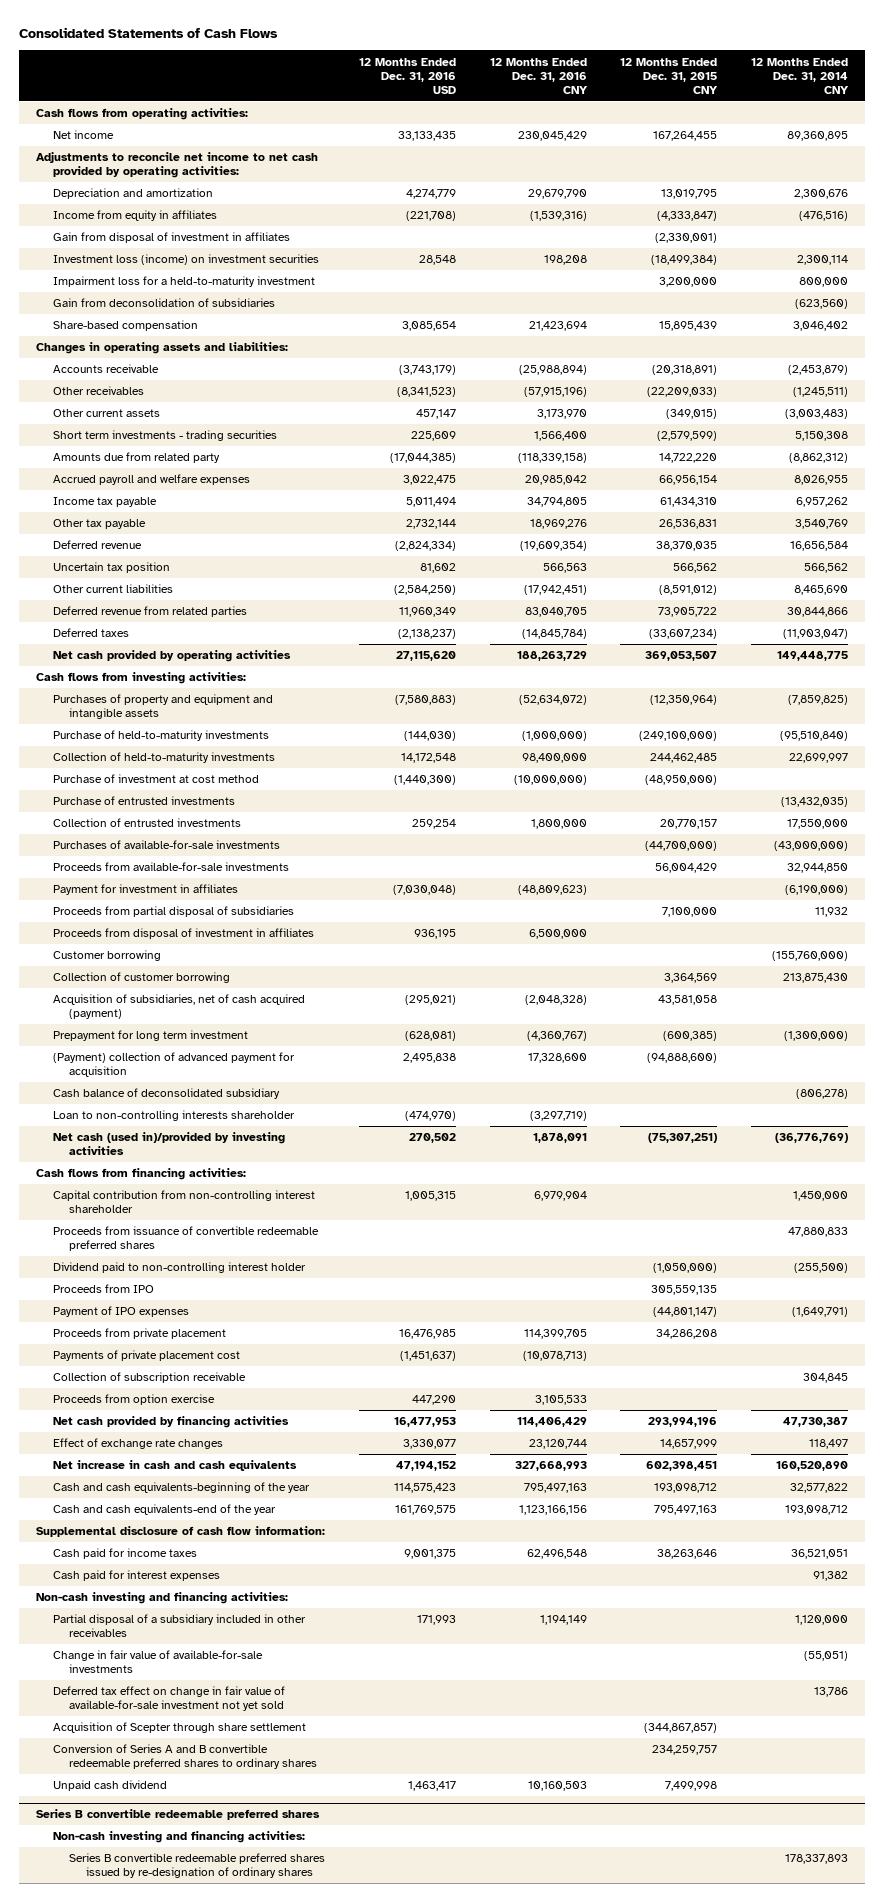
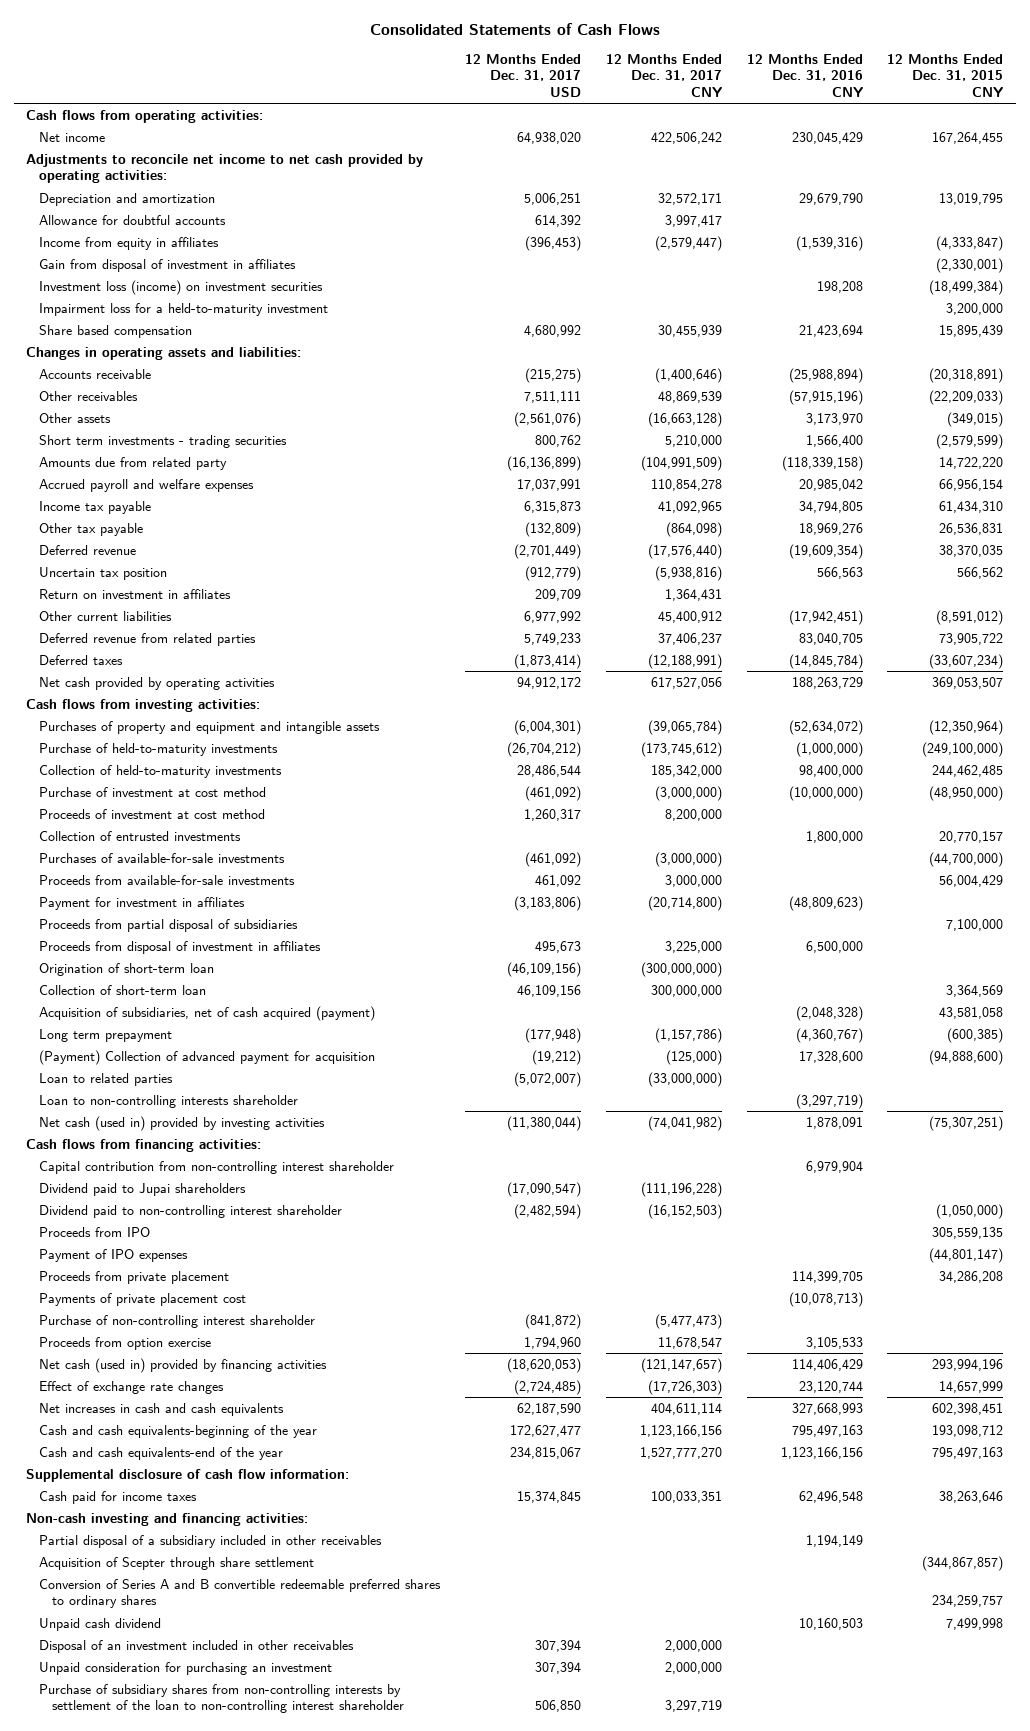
- | 12 Months Ended Dec. 31, 2016 USD | 12 Months Ended Dec. 31, 2016 CNY | 12 Months Ended Dec. 31, 2015 CNY | 12 Months Ended Dec. 31, 2014 CNY
+ | 12 Months Ended Dec. 31, 2017 USD | 12 Months Ended Dec. 31, 2017 CNY | 12 Months Ended Dec. 31, 2016 CNY | 12 Months Ended Dec. 31, 2015 CNY
+ Allowance for doubtful accounts | 614,392 | 3,997,417 | |
- Gain from deconsolidation of subsidiaries | | | | (623,560)
- Share-based compensation | 3,085,654 | 21,423,694 | 15,895,439 | 3,046,402
+ Share based compensation | 4,680,992 | 30,455,939 | 21,423,694 | 15,895,439
- Other current assets | 457,147 | 3,173,970 | (349,015) | (3,003,483)
+ Other assets | (2,561,076) | (16,663,128) | 3,173,970 | (349,015)
+ Return on investment in affiliates | 209,709 | 1,364,431 | |
- Purchase of entrusted investments | | | | (13,432,035)
+ Proceeds of investment at cost method | 1,260,317 | 8,200,000 | |
- Customer borrowing | | | | (155,760,000)
- Collection of customer borrowing | | | 3,364,569 | 213,875,430
+ Origination of short-term loan | (46,109,156) | (300,000,000) | |
+ Collection of short-term loan | 46,109,156 | 300,000,000 | | 3,364,569
- Prepayment for long term investment | (628,081) | (4,360,767) | (600,385) | (1,300,000)
- (Payment) collection of advanced payment for acquisition | 2,495,838 | 17,328,600 | (94,888,600) |
- Cash balance of deconsolidated subsidiary | | | | (806,278)
+ Long term prepayment | (177,948) | (1,157,786) | (4,360,767) | (600,385)
+ (Payment) Collection of advanced payment for acquisition | (19,212) | (125,000) | 17,328,600 | (94,888,600)
+ Loan to related parties | (5,072,007) | (33,000,000) | |
- Net cash (used in)/provided by investing activities | 270,502 | 1,878,091 | (75,307,251) | (36,776,769)
+ Net cash (used in) provided by investing activities | (11,380,044) | (74,041,982) | 1,878,091 | (75,307,251)
- Proceeds from issuance of convertible redeemable preferred shares | | | | 47,880,833
- Dividend paid to non-controlling interest holder | | | (1,050,000) | (255,500)
+ Dividend paid to Jupai shareholders | (17,090,547) | (111,196,228) | |
+ Dividend paid to non-controlling interest shareholder | (2,482,594) | (16,152,503) | | (1,050,000)
- Collection of subscription receivable | | | | 304,845
+ Purchase of non-controlling interest shareholder | (841,872) | (5,477,473) | |
- Net cash provided by financing activities | 16,477,953 | 114,406,429 | 293,994,196 | 47,730,387
+ Net cash (used in) provided by financing activities | (18,620,053) | (121,147,657) | 114,406,429 | 293,994,196
- Net increase in cash and cash equivalents | 47,194,152 | 327,668,993 | 602,398,451 | 160,520,890
+ Net increases in cash and cash equivalents | 62,187,590 | 404,611,114 | 327,668,993 | 602,398,451
- Cash paid for interest expenses | | | | 91,382
- Change in fair value of available-for-sale investments | | | | (55,051)
- Deferred tax effect on change in fair value of available-for-sale investment not yet sold | | | | 13,786
- Series B convertible redeemable preferred shares
- Non-cash investing and financing activities:
- Series B convertible redeemable preferred shares issued by re-designation of ordinary shares | | | | 178,337,893
+ Disposal of an investment included in other receivables | 307,394 | 2,000,000 | |
+ Unpaid consideration for purchasing an investment | 307,394 | 2,000,000 | |
+ Purchase of subsidiary shares from non-controlling interests by settlement of the loan to non-controlling interest shareholder | 506,850 | 3,297,719 | |

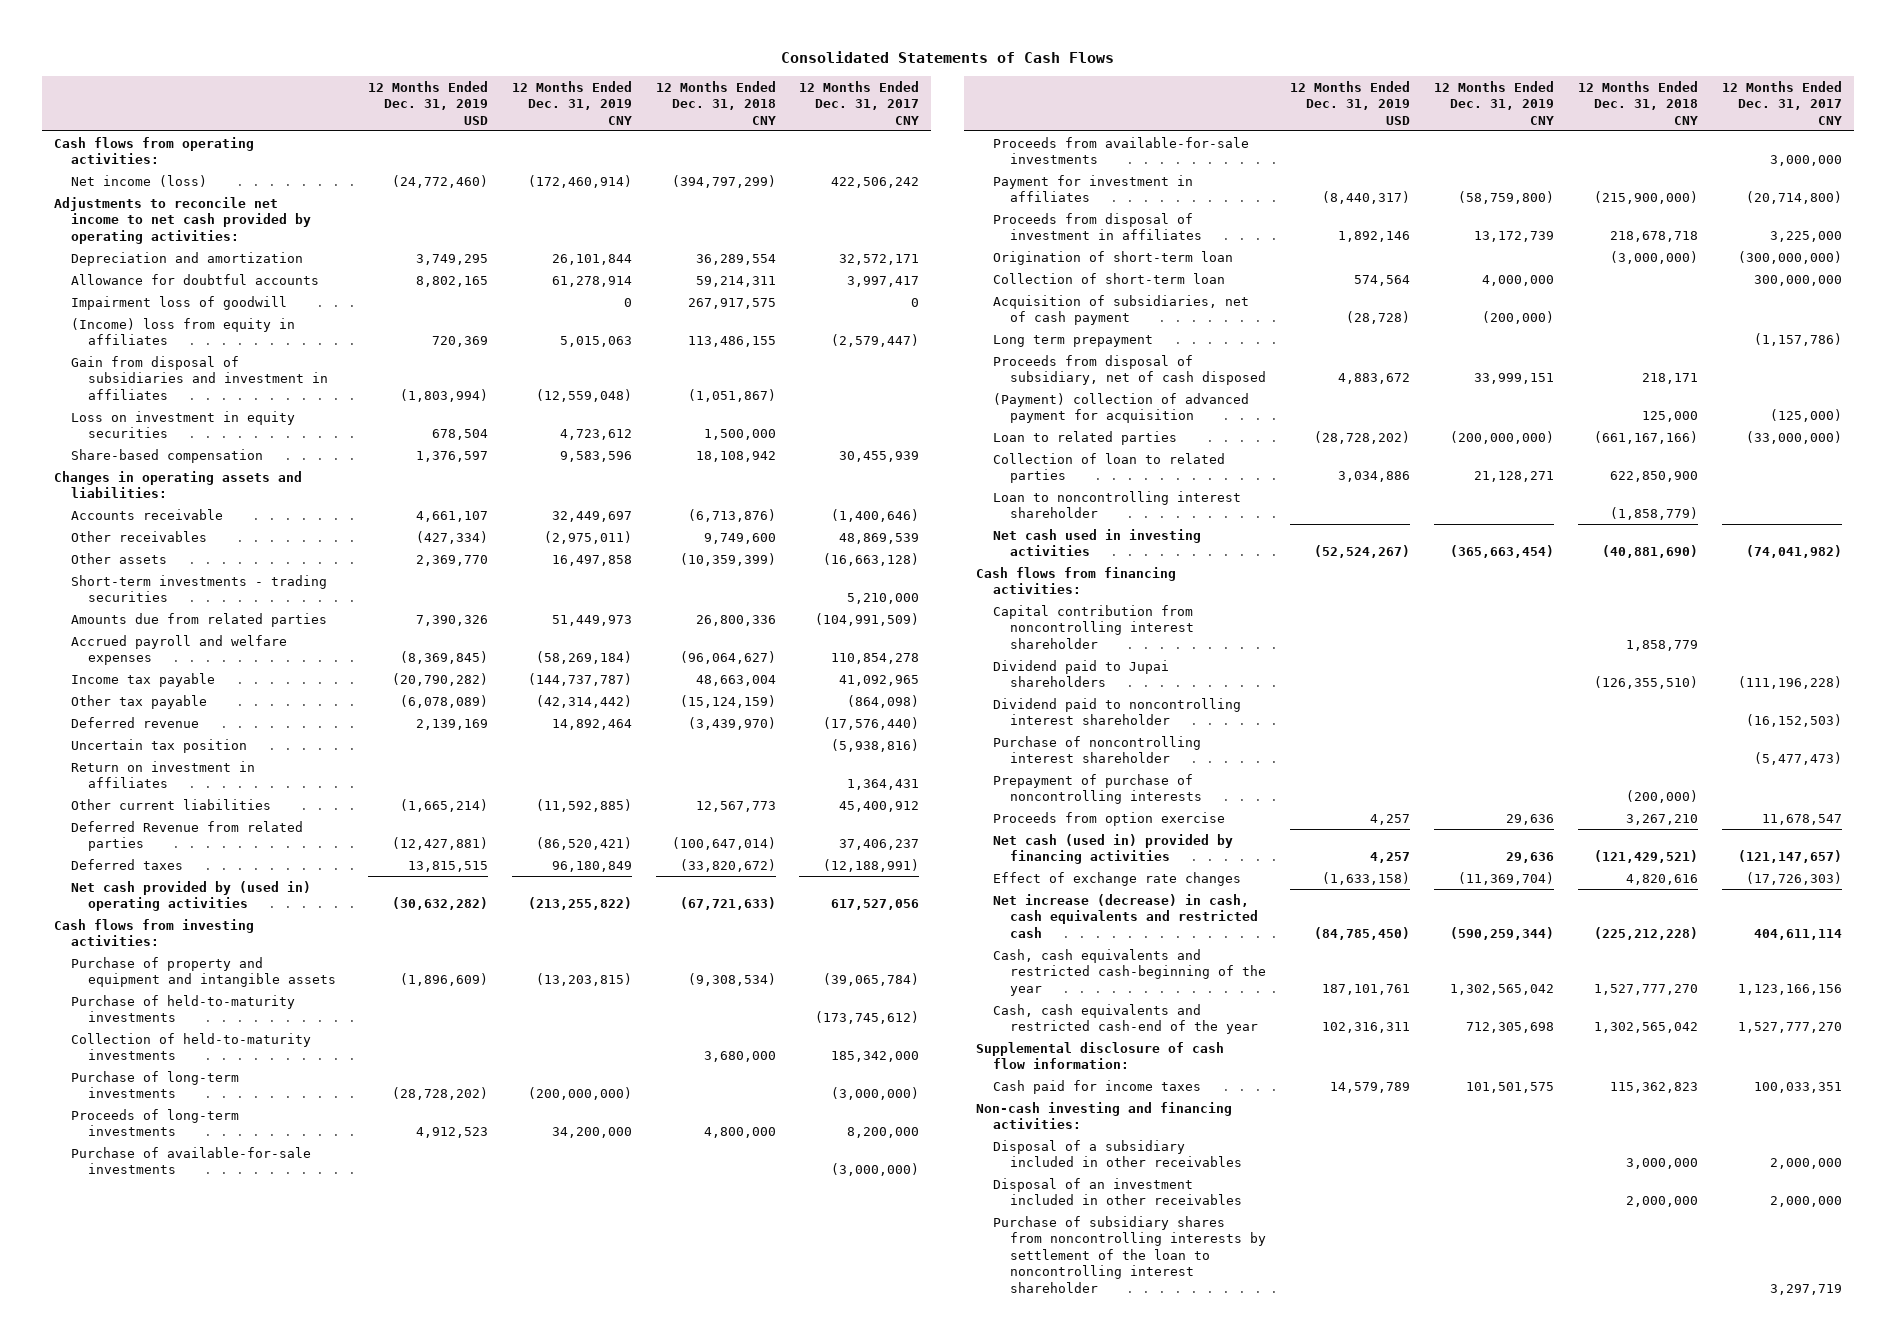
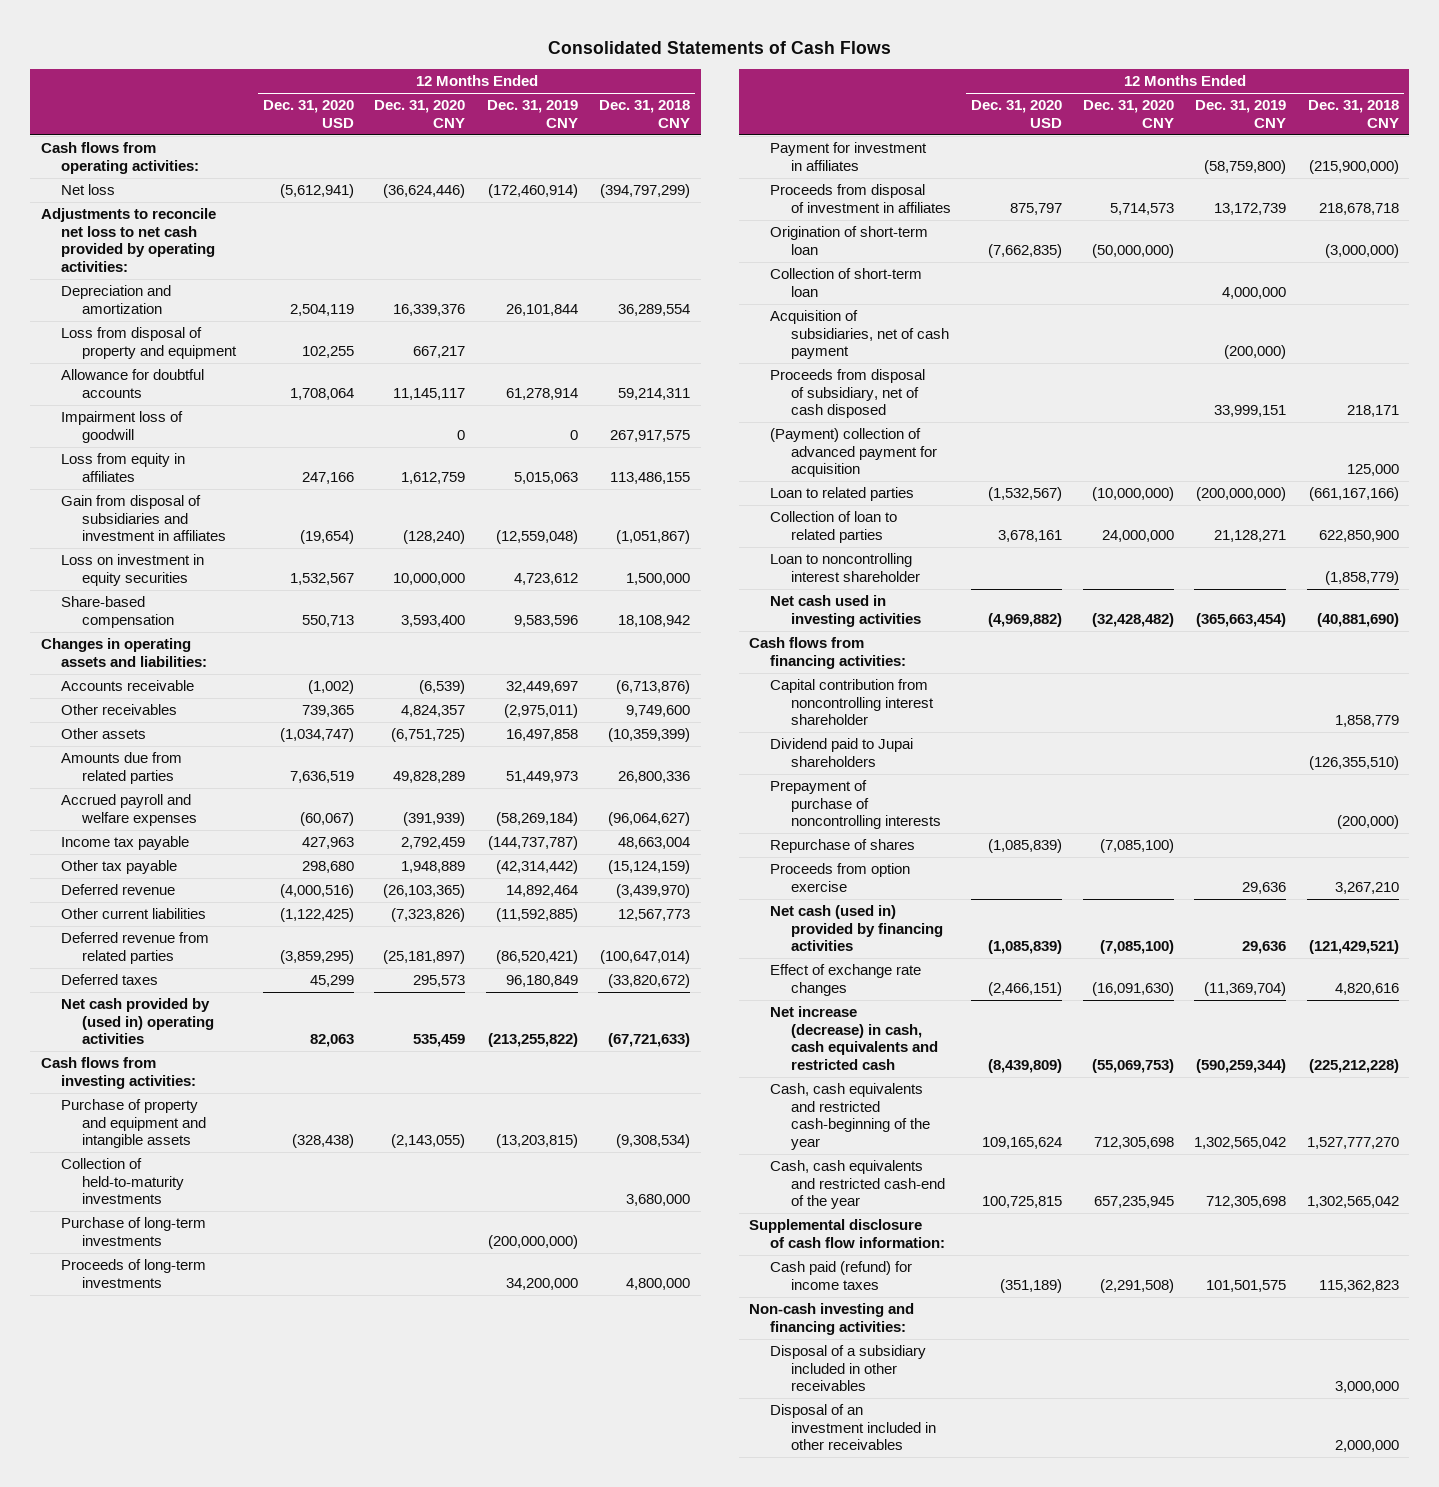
- | 12 Months Ended Dec. 31, 2019 USD | 12 Months Ended Dec. 31, 2019 CNY | 12 Months Ended Dec. 31, 2018 CNY | 12 Months Ended Dec. 31, 2017 CNY
+ | 12 Months Ended Dec. 31, 2020 USD | 12 Months Ended Dec. 31, 2020 CNY | 12 Months Ended Dec. 31, 2019 CNY | 12 Months Ended Dec. 31, 2018 CNY
- Net income (loss) | (24,772,460) | (172,460,914) | (394,797,299) | 422,506,242
- Adjustments to reconcile net income to net cash provided by operating activities:
+ Net loss | (5,612,941) | (36,624,446) | (172,460,914) | (394,797,299)
+ Adjustments to reconcile net loss to net cash provided by operating activities:
+ Loss from disposal of property and equipment | 102,255 | 667,217 | |
- (Income) loss from equity in affiliates | 720,369 | 5,015,063 | 113,486,155 | (2,579,447)
+ Loss from equity in affiliates | 247,166 | 1,612,759 | 5,015,063 | 113,486,155
- Short-term investments - trading securities | | | | 5,210,000
- Uncertain tax position | | | | (5,938,816)
- Return on investment in affiliates | | | | 1,364,431
- Deferred Revenue from related parties | (12,427,881) | (86,520,421) | (100,647,014) | 37,406,237
+ Deferred revenue from related parties | (3,859,295) | (25,181,897) | (86,520,421) | (100,647,014)
- Purchase of held-to-maturity investments | | | | (173,745,612)
- Purchase of available-for-sale investments | | | | (3,000,000)
- Proceeds from available-for-sale investments | | | | 3,000,000
- Long term prepayment | | | | (1,157,786)
- Dividend paid to noncontrolling interest shareholder | | | | (16,152,503)
- Purchase of noncontrolling interest shareholder | | | | (5,477,473)
+ Repurchase of shares | (1,085,839) | (7,085,100) | |
- Cash paid for income taxes | 14,579,789 | 101,501,575 | 115,362,823 | 100,033,351
+ Cash paid (refund) for income taxes | (351,189) | (2,291,508) | 101,501,575 | 115,362,823
- Purchase of subsidiary shares from noncontrolling interests by settlement of the loan to noncontrolling interest shareholder | | | | 3,297,719

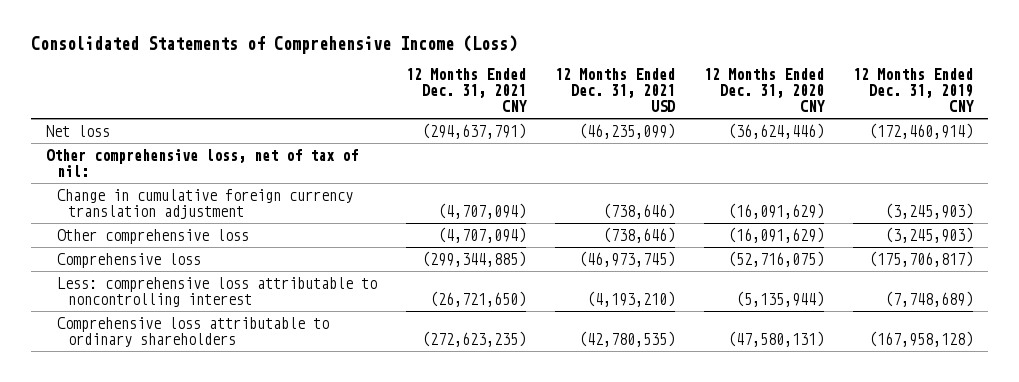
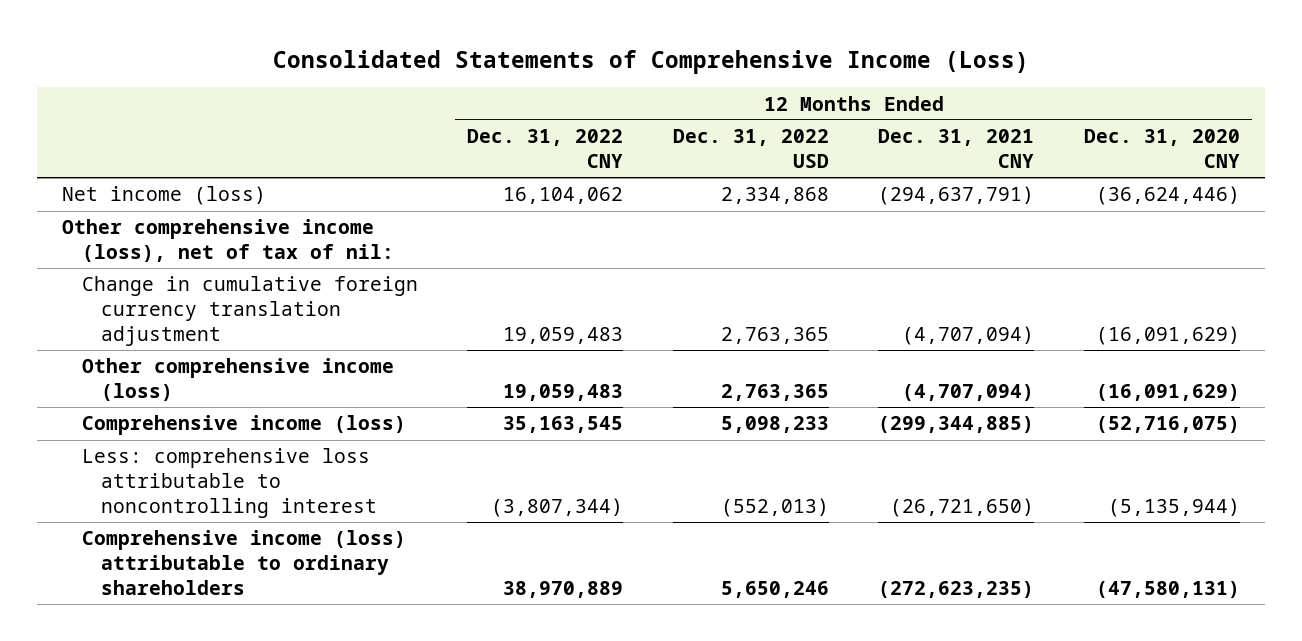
- | 12 Months Ended Dec. 31, 2021 CNY | 12 Months Ended Dec. 31, 2021 USD | 12 Months Ended Dec. 31, 2020 CNY | 12 Months Ended Dec. 31, 2019 CNY
+ | 12 Months Ended Dec. 31, 2022 CNY | 12 Months Ended Dec. 31, 2022 USD | 12 Months Ended Dec. 31, 2021 CNY | 12 Months Ended Dec. 31, 2020 CNY
- Net loss | (294,637,791) | (46,235,099) | (36,624,446) | (172,460,914)
- Other comprehensive loss, net of tax of nil:
+ Net income (loss) | 16,104,062 | 2,334,868 | (294,637,791) | (36,624,446)
+ Other comprehensive income (loss), net of tax of nil:
- Other comprehensive loss | (4,707,094) | (738,646) | (16,091,629) | (3,245,903)
- Comprehensive loss | (299,344,885) | (46,973,745) | (52,716,075) | (175,706,817)
+ Other comprehensive income (loss) | 19,059,483 | 2,763,365 | (4,707,094) | (16,091,629)
+ Comprehensive income (loss) | 35,163,545 | 5,098,233 | (299,344,885) | (52,716,075)
- Comprehensive loss attributable to ordinary shareholders | (272,623,235) | (42,780,535) | (47,580,131) | (167,958,128)
+ Comprehensive income (loss) attributable to ordinary shareholders | 38,970,889 | 5,650,246 | (272,623,235) | (47,580,131)

